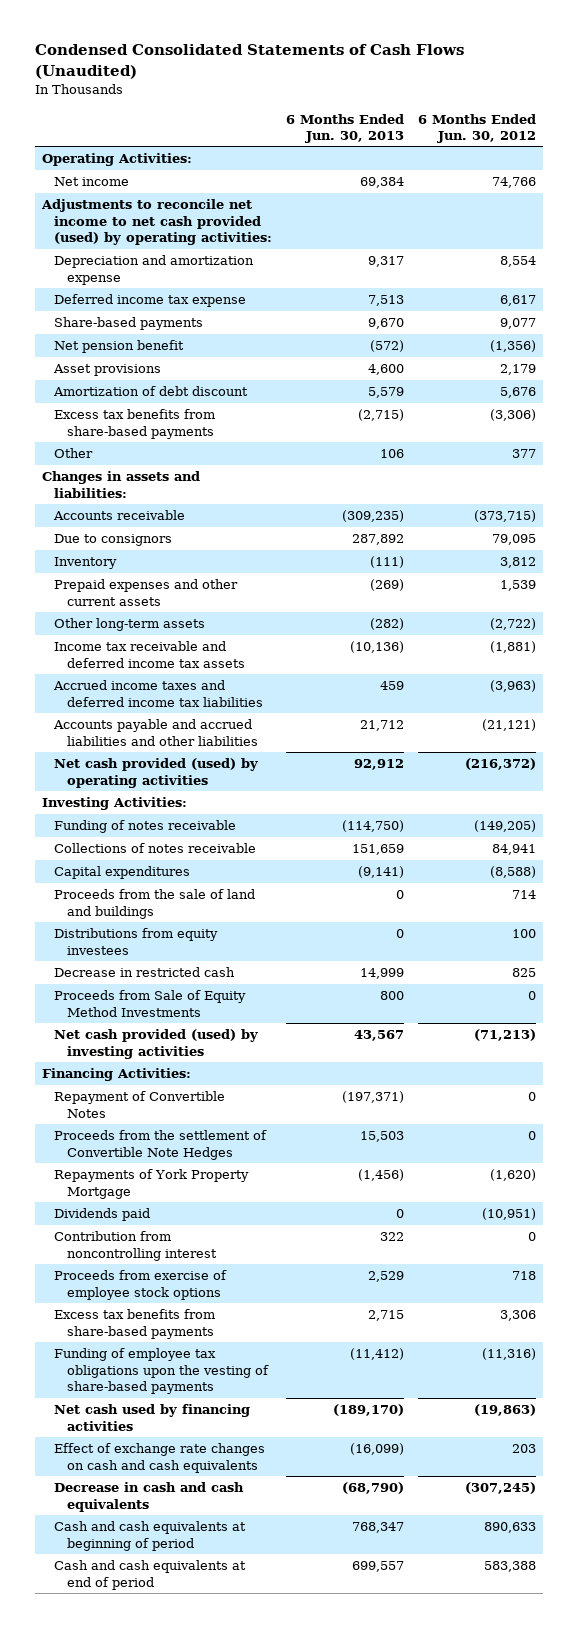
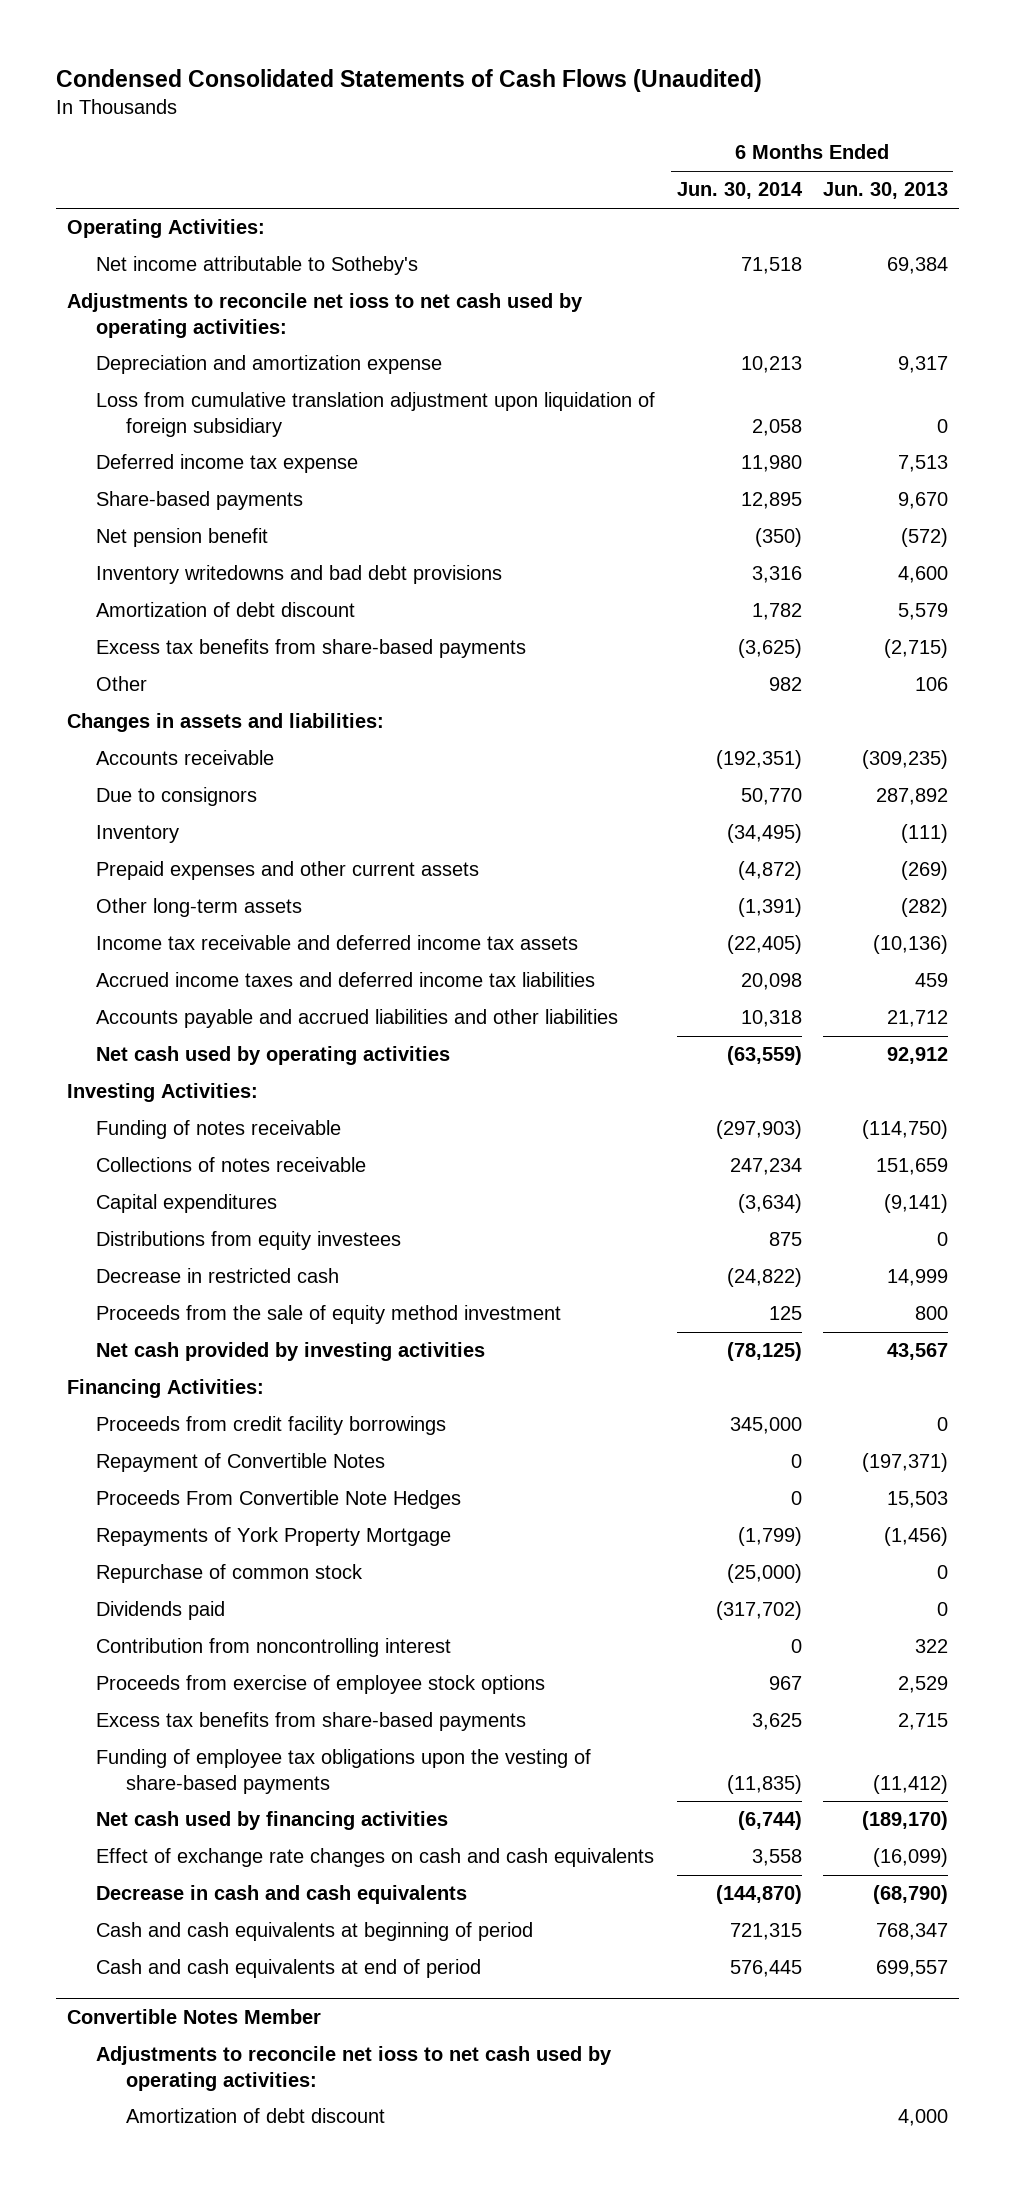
- | 6 Months Ended Jun. 30, 2013 | 6 Months Ended Jun. 30, 2012
+ | 6 Months Ended Jun. 30, 2014 | 6 Months Ended Jun. 30, 2013
- Net income | 69,384 | 74,766
- Adjustments to reconcile net income to net cash provided (used) by operating activities:
+ Net income attributable to Sotheby's | 71,518 | 69,384
+ Adjustments to reconcile net ioss to net cash used by operating activities:
+ Loss from cumulative translation adjustment upon liquidation of foreign subsidiary | 2,058 | 0
- Asset provisions | 4,600 | 2,179
+ Inventory writedowns and bad debt provisions | 3,316 | 4,600
- Net cash provided (used) by operating activities | 92,912 | (216,372)
+ Net cash used by operating activities | (63,559) | 92,912
- Proceeds from the sale of land and buildings | 0 | 714
- Proceeds from Sale of Equity Method Investments | 800 | 0
- Net cash provided (used) by investing activities | 43,567 | (71,213)
+ Proceeds from the sale of equity method investment | 125 | 800
+ Net cash provided by investing activities | (78,125) | 43,567
+ Proceeds from credit facility borrowings | 345,000 | 0
- Proceeds from the settlement of Convertible Note Hedges | 15,503 | 0
+ Proceeds From Convertible Note Hedges | 0 | 15,503
+ Repurchase of common stock | (25,000) | 0
+ Convertible Notes Member
+ Adjustments to reconcile net ioss to net cash used by operating activities:
+ Amortization of debt discount | | 4,000

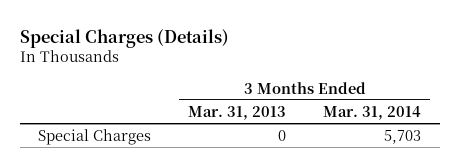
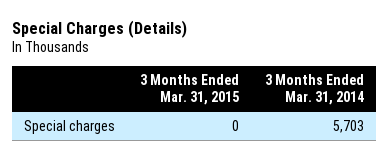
- | 3 Months Ended Mar. 31, 2013 | 3 Months Ended Mar. 31, 2014
+ | 3 Months Ended Mar. 31, 2015 | 3 Months Ended Mar. 31, 2014
- Special Charges | 0 | 5,703
+ Special charges | 0 | 5,703

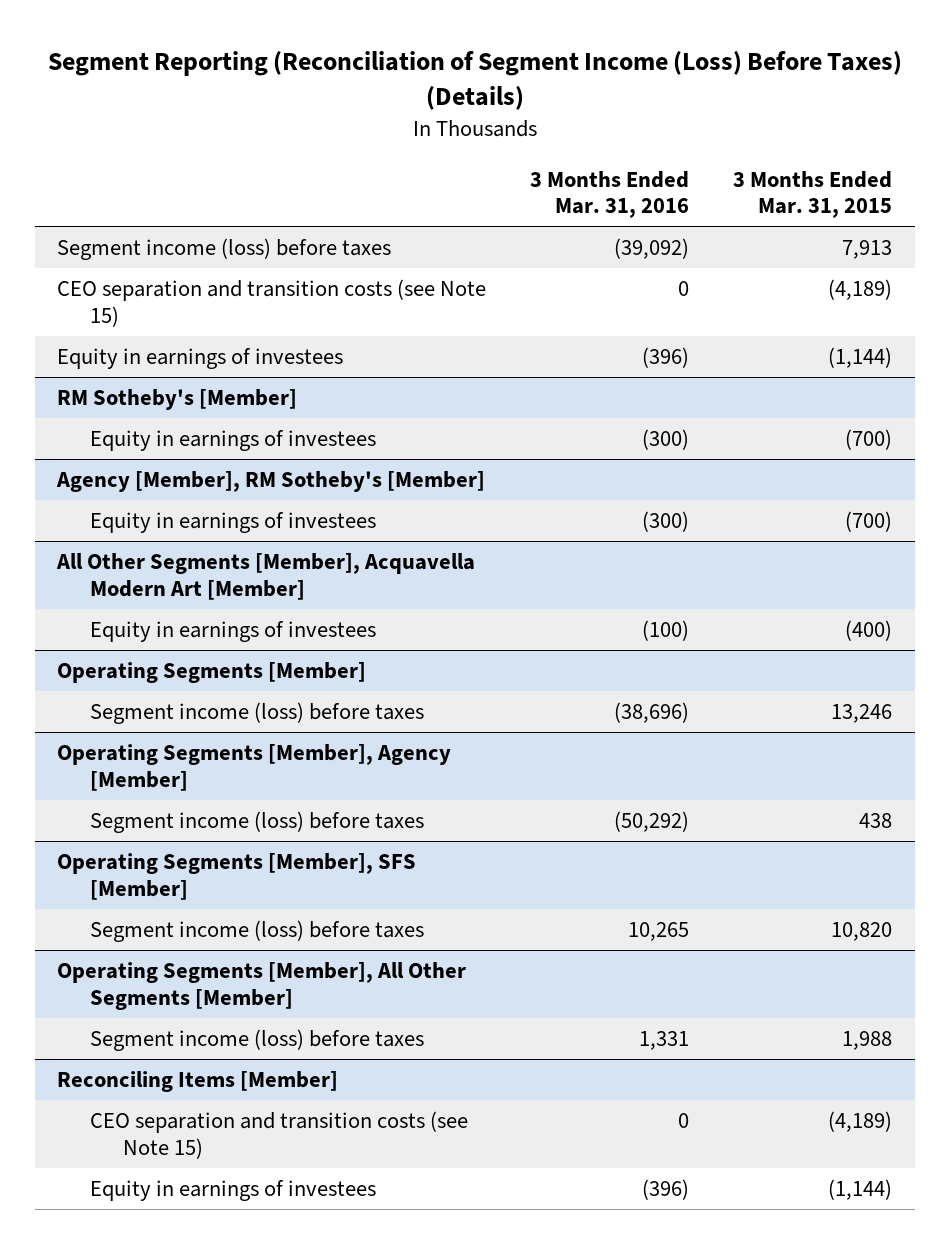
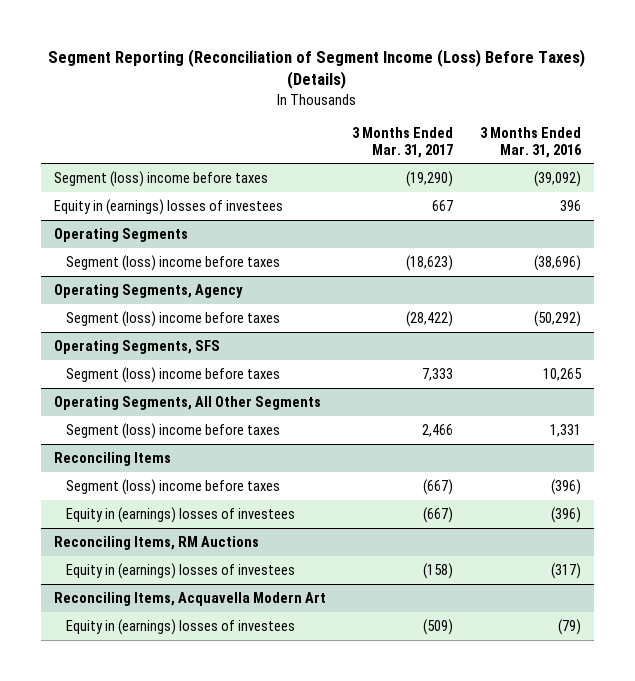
- | 3 Months Ended Mar. 31, 2016 | 3 Months Ended Mar. 31, 2015
+ | 3 Months Ended Mar. 31, 2017 | 3 Months Ended Mar. 31, 2016
- Segment income (loss) before taxes | (39,092) | 7,913
- CEO separation and transition costs (see Note 15) | 0 | (4,189)
- Equity in earnings of investees | (396) | (1,144)
- RM Sotheby's [Member]
- Equity in earnings of investees | (300) | (700)
- Agency [Member], RM Sotheby's [Member]
- Equity in earnings of investees | (300) | (700)
- All Other Segments [Member], Acquavella Modern Art [Member]
- Equity in earnings of investees | (100) | (400)
- Operating Segments [Member]
- Segment income (loss) before taxes | (38,696) | 13,246
- Operating Segments [Member], Agency [Member]
- Segment income (loss) before taxes | (50,292) | 438
- Operating Segments [Member], SFS [Member]
- Segment income (loss) before taxes | 10,265 | 10,820
- Operating Segments [Member], All Other Segments [Member]
- Segment income (loss) before taxes | 1,331 | 1,988
- Reconciling Items [Member]
- CEO separation and transition costs (see Note 15) | 0 | (4,189)
- Equity in earnings of investees | (396) | (1,144)
+ Segment (loss) income before taxes | (19,290) | (39,092)
+ Equity in (earnings) losses of investees | 667 | 396
+ Operating Segments
+ Segment (loss) income before taxes | (18,623) | (38,696)
+ Operating Segments, Agency
+ Segment (loss) income before taxes | (28,422) | (50,292)
+ Operating Segments, SFS
+ Segment (loss) income before taxes | 7,333 | 10,265
+ Operating Segments, All Other Segments
+ Segment (loss) income before taxes | 2,466 | 1,331
+ Reconciling Items
+ Segment (loss) income before taxes | (667) | (396)
+ Equity in (earnings) losses of investees | (667) | (396)
+ Reconciling Items, RM Auctions
+ Equity in (earnings) losses of investees | (158) | (317)
+ Reconciling Items, Acquavella Modern Art
+ Equity in (earnings) losses of investees | (509) | (79)

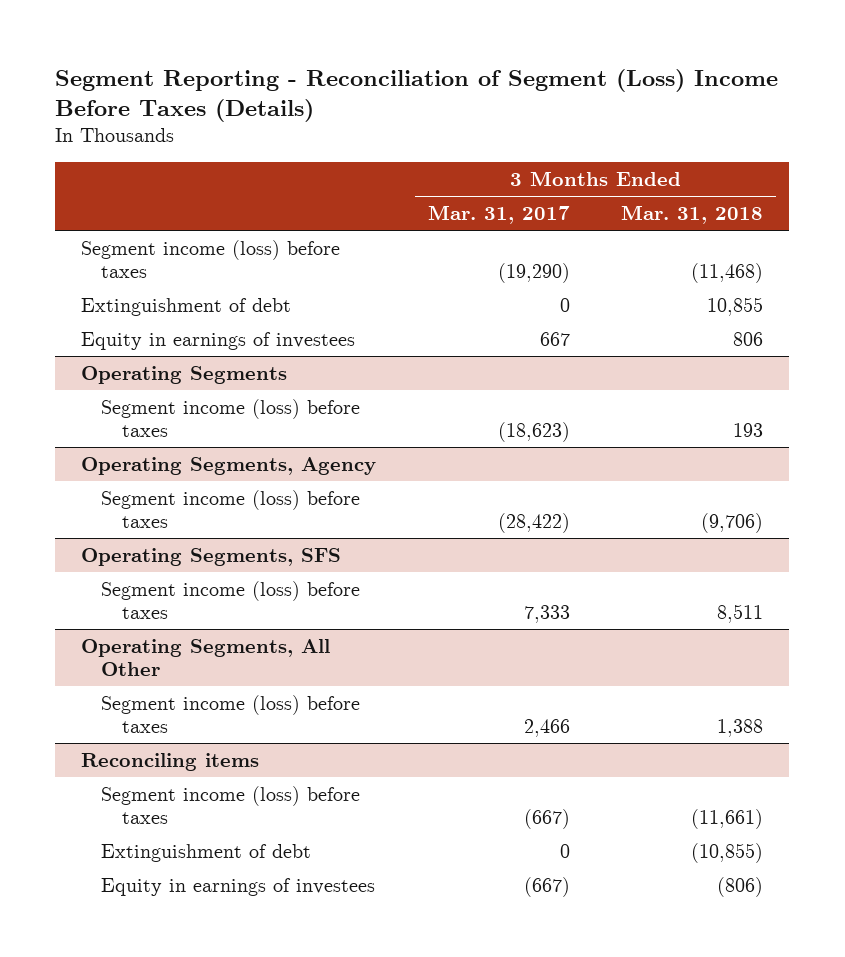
- Segment Reporting (Reconciliation of Segment Income (Loss) Before Taxes) (Details)
+ Segment Reporting - Reconciliation of Segment (Loss) Income Before Taxes (Details)
- | 3 Months Ended Mar. 31, 2017 | 3 Months Ended Mar. 31, 2016
+ | 3 Months Ended Mar. 31, 2017 | 3 Months Ended Mar. 31, 2018
- Segment (loss) income before taxes | (19,290) | (39,092)
- Equity in (earnings) losses of investees | 667 | 396
+ Segment income (loss) before taxes | (19,290) | (11,468)
+ Extinguishment of debt | 0 | 10,855
+ Equity in earnings of investees | 667 | 806
@ Operating Segments
- Segment (loss) income before taxes | (18,623) | (38,696)
+ Segment income (loss) before taxes | (18,623) | 193
@ Operating Segments, Agency
- Segment (loss) income before taxes | (28,422) | (50,292)
+ Segment income (loss) before taxes | (28,422) | (9,706)
@ Operating Segments, SFS
- Segment (loss) income before taxes | 7,333 | 10,265
- Operating Segments, All Other Segments
- Segment (loss) income before taxes | 2,466 | 1,331
- Reconciling Items
- Segment (loss) income before taxes | (667) | (396)
- Equity in (earnings) losses of investees | (667) | (396)
- Reconciling Items, RM Auctions
- Equity in (earnings) losses of investees | (158) | (317)
- Reconciling Items, Acquavella Modern Art
- Equity in (earnings) losses of investees | (509) | (79)
@ Operating Segments, SFS
+ Segment income (loss) before taxes | 7,333 | 8,511
+ Operating Segments, All Other
+ Segment income (loss) before taxes | 2,466 | 1,388
+ Reconciling items
+ Segment income (loss) before taxes | (667) | (11,661)
+ Extinguishment of debt | 0 | (10,855)
+ Equity in earnings of investees | (667) | (806)

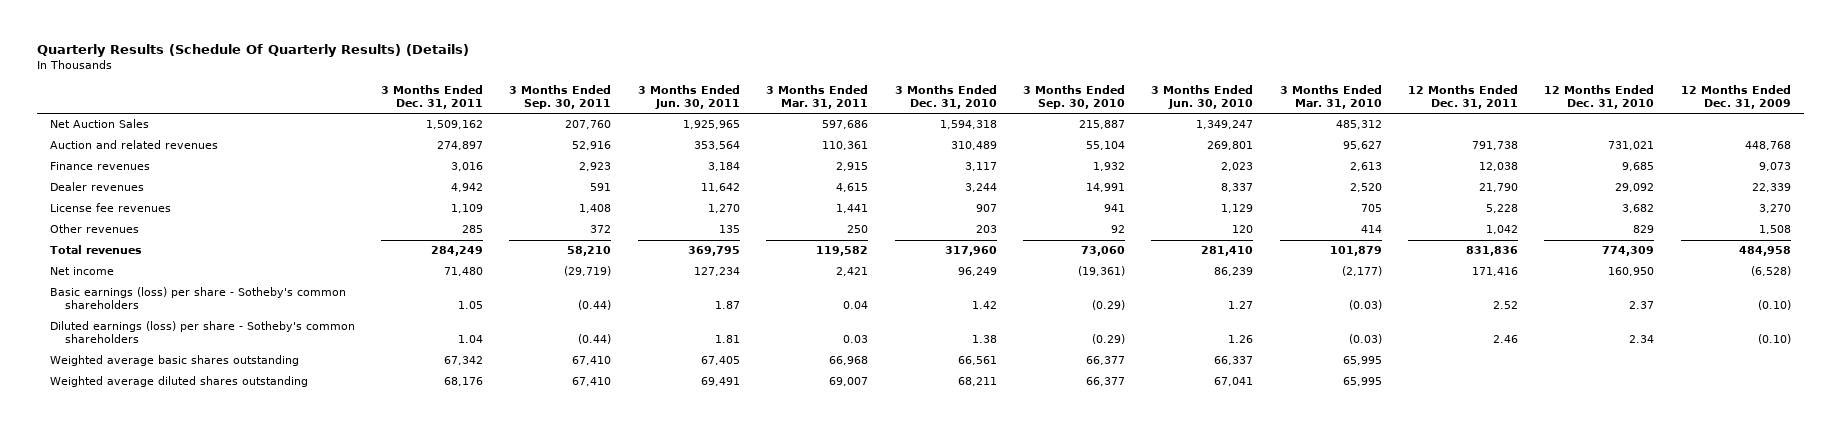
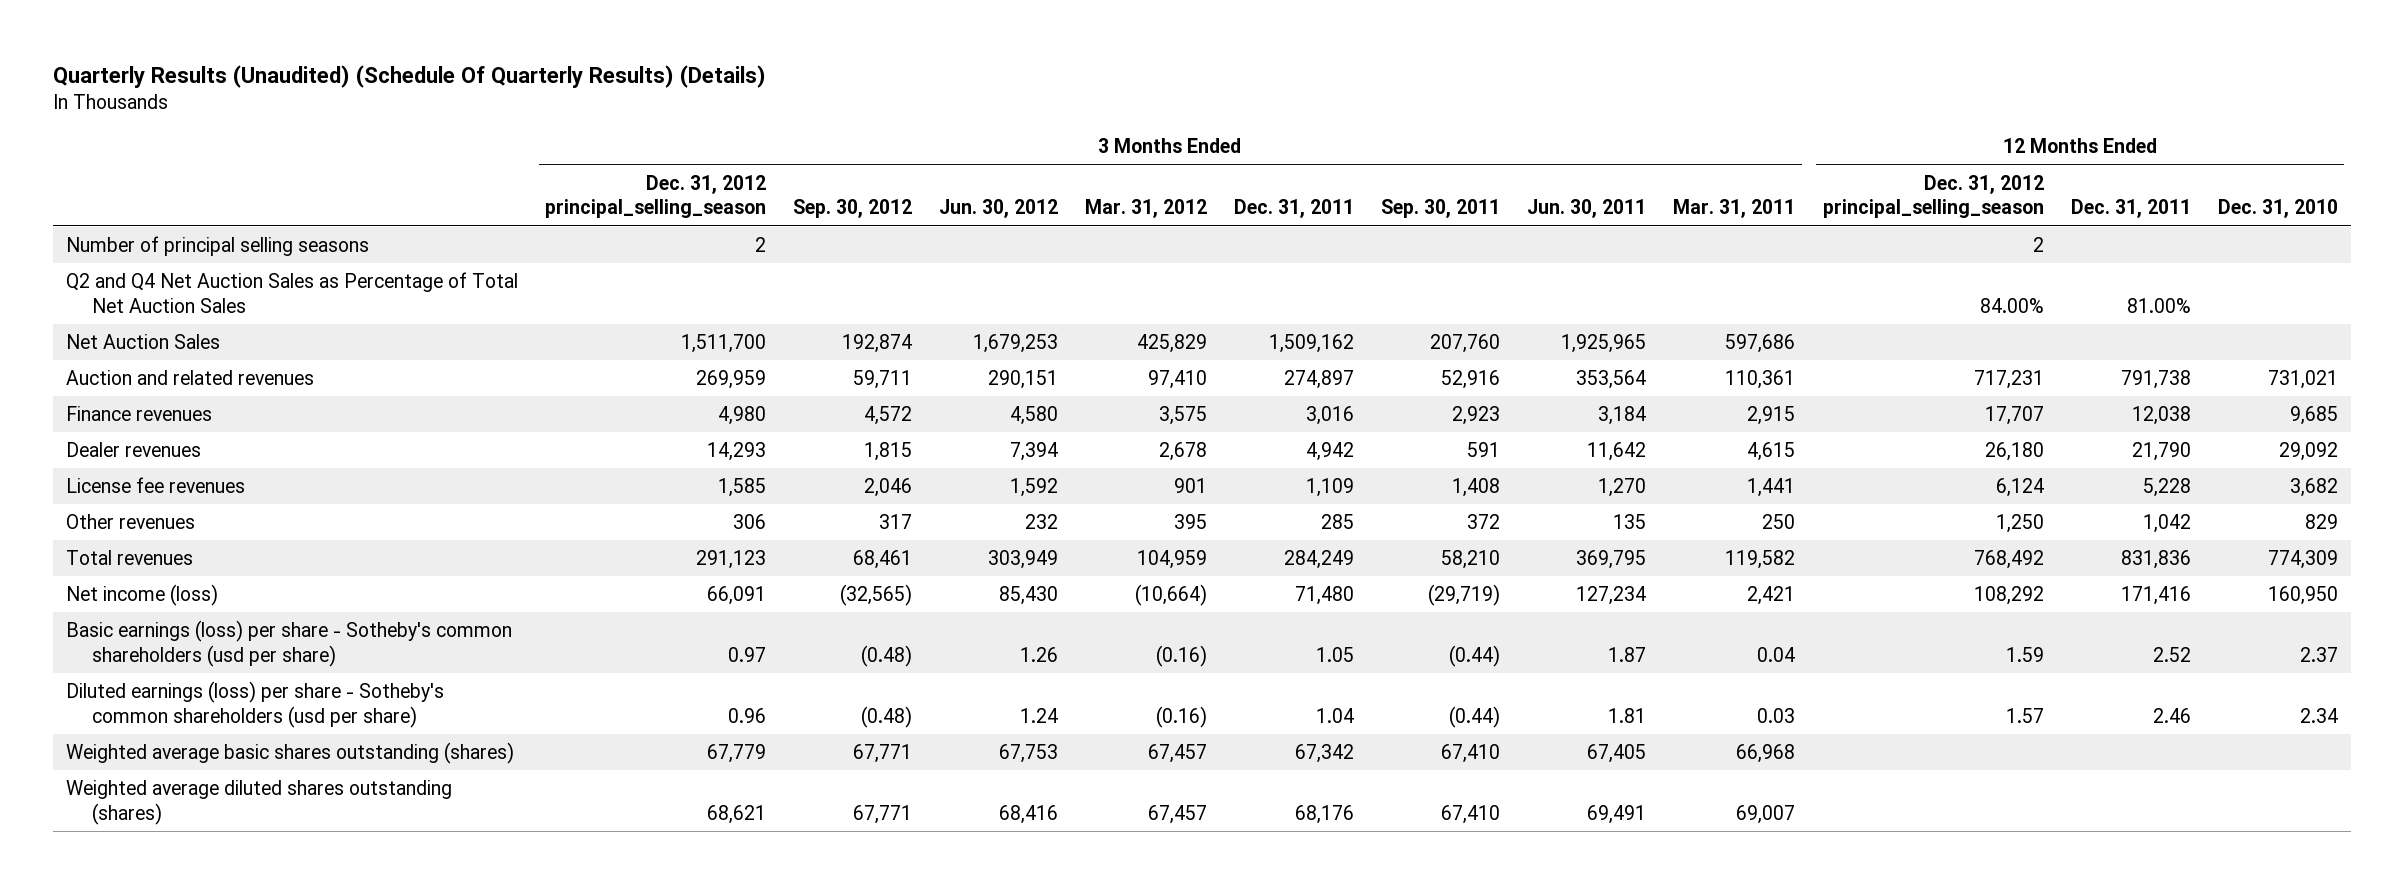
- Quarterly Results (Schedule Of Quarterly Results) (Details)
+ Quarterly Results (Unaudited) (Schedule Of Quarterly Results) (Details)
- | 3 Months Ended Dec. 31, 2011 | 3 Months Ended Sep. 30, 2011 | 3 Months Ended Jun. 30, 2011 | 3 Months Ended Mar. 31, 2011 | 3 Months Ended Dec. 31, 2010 | 3 Months Ended Sep. 30, 2010 | 3 Months Ended Jun. 30, 2010 | 3 Months Ended Mar. 31, 2010 | 12 Months Ended Dec. 31, 2011 | 12 Months Ended Dec. 31, 2010 | 12 Months Ended Dec. 31, 2009
+ | 3 Months Ended Dec. 31, 2012 principal_selling_season | 3 Months Ended Sep. 30, 2012 | 3 Months Ended Jun. 30, 2012 | 3 Months Ended Mar. 31, 2012 | 3 Months Ended Dec. 31, 2011 | 3 Months Ended Sep. 30, 2011 | 3 Months Ended Jun. 30, 2011 | 3 Months Ended Mar. 31, 2011 | 12 Months Ended Dec. 31, 2012 principal_selling_season | 12 Months Ended Dec. 31, 2011 | 12 Months Ended Dec. 31, 2010
+ Number of principal selling seasons | 2 | | | | | | | | 2 | |
+ Q2 and Q4 Net Auction Sales as Percentage of Total Net Auction Sales | | | | | | | | | 84.00% | 81.00% |
- Net income | 71,480 | (29,719) | 127,234 | 2,421 | 96,249 | (19,361) | 86,239 | (2,177) | 171,416 | 160,950 | (6,528)
- Basic earnings (loss) per share - Sotheby's common shareholders | 1.05 | (0.44) | 1.87 | 0.04 | 1.42 | (0.29) | 1.27 | (0.03) | 2.52 | 2.37 | (0.10)
- Diluted earnings (loss) per share - Sotheby's common shareholders | 1.04 | (0.44) | 1.81 | 0.03 | 1.38 | (0.29) | 1.26 | (0.03) | 2.46 | 2.34 | (0.10)
- Weighted average basic shares outstanding | 67,342 | 67,410 | 67,405 | 66,968 | 66,561 | 66,377 | 66,337 | 65,995 | | |
- Weighted average diluted shares outstanding | 68,176 | 67,410 | 69,491 | 69,007 | 68,211 | 66,377 | 67,041 | 65,995 | | |
+ Net income (loss) | 66,091 | (32,565) | 85,430 | (10,664) | 71,480 | (29,719) | 127,234 | 2,421 | 108,292 | 171,416 | 160,950
+ Basic earnings (loss) per share - Sotheby's common shareholders (usd per share) | 0.97 | (0.48) | 1.26 | (0.16) | 1.05 | (0.44) | 1.87 | 0.04 | 1.59 | 2.52 | 2.37
+ Diluted earnings (loss) per share - Sotheby's common shareholders (usd per share) | 0.96 | (0.48) | 1.24 | (0.16) | 1.04 | (0.44) | 1.81 | 0.03 | 1.57 | 2.46 | 2.34
+ Weighted average basic shares outstanding (shares) | 67,779 | 67,771 | 67,753 | 67,457 | 67,342 | 67,410 | 67,405 | 66,968 | | |
+ Weighted average diluted shares outstanding (shares) | 68,621 | 67,771 | 68,416 | 67,457 | 68,176 | 67,410 | 69,491 | 69,007 | | |

